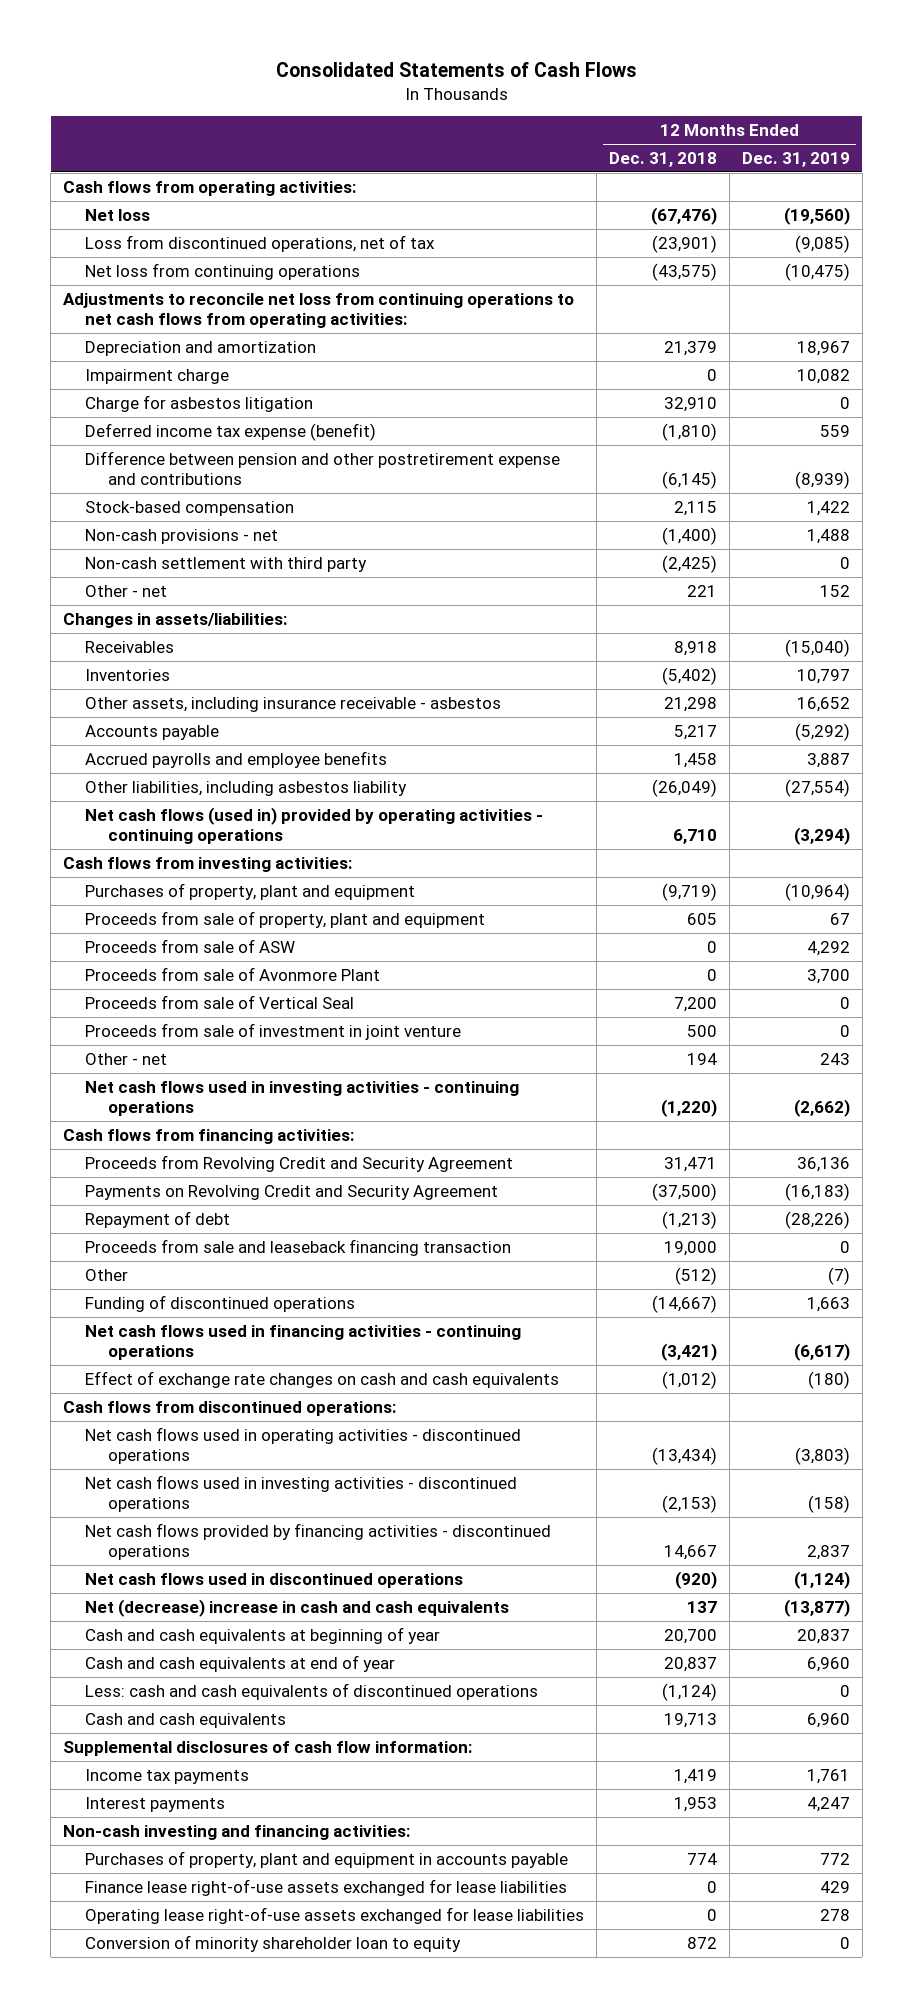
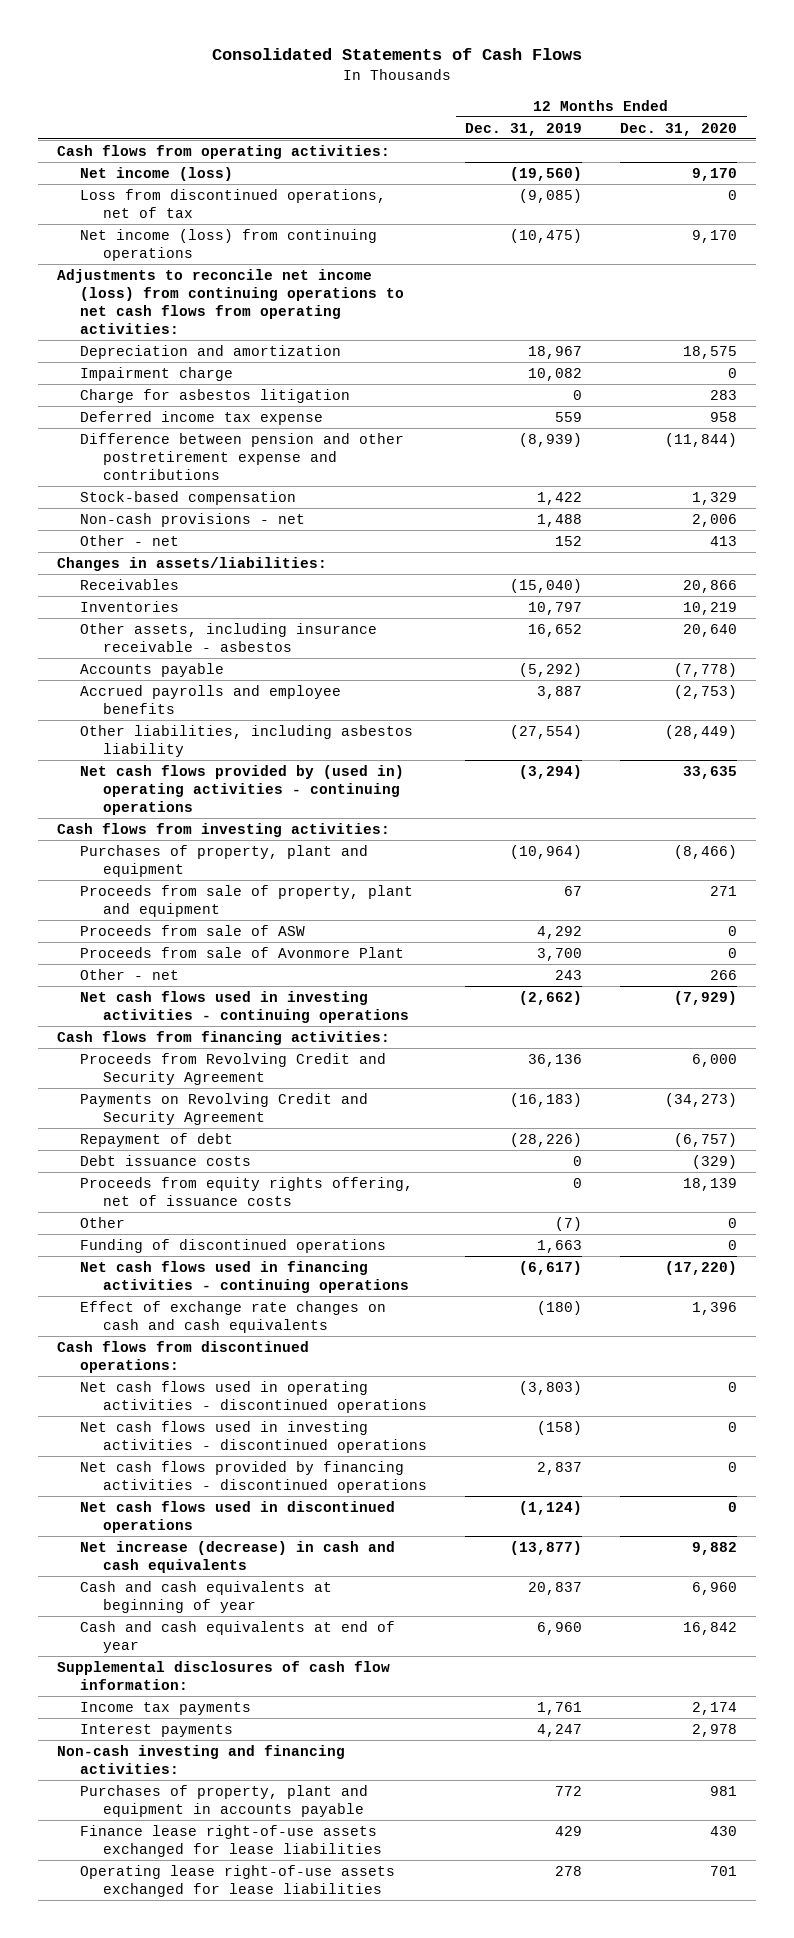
- | 12 Months Ended Dec. 31, 2018 | 12 Months Ended Dec. 31, 2019
+ | 12 Months Ended Dec. 31, 2019 | 12 Months Ended Dec. 31, 2020
- Net loss | (67,476) | (19,560)
+ Net income (loss) | (19,560) | 9,170
- Net loss from continuing operations | (43,575) | (10,475)
- Adjustments to reconcile net loss from continuing operations to net cash flows from operating activities:
+ Net income (loss) from continuing operations | (10,475) | 9,170
+ Adjustments to reconcile net income (loss) from continuing operations to net cash flows from operating activities:
- Deferred income tax expense (benefit) | (1,810) | 559
+ Deferred income tax expense | 559 | 958
- Non-cash settlement with third party | (2,425) | 0
- Net cash flows (used in) provided by operating activities - continuing operations | 6,710 | (3,294)
+ Net cash flows provided by (used in) operating activities - continuing operations | (3,294) | 33,635
- Proceeds from sale of Vertical Seal | 7,200 | 0
- Proceeds from sale of investment in joint venture | 500 | 0
- Proceeds from sale and leaseback financing transaction | 19,000 | 0
+ Debt issuance costs | 0 | (329)
+ Proceeds from equity rights offering, net of issuance costs | 0 | 18,139
- Net (decrease) increase in cash and cash equivalents | 137 | (13,877)
+ Net increase (decrease) in cash and cash equivalents | (13,877) | 9,882
- Less: cash and cash equivalents of discontinued operations | (1,124) | 0
- Cash and cash equivalents | 19,713 | 6,960
- Conversion of minority shareholder loan to equity | 872 | 0

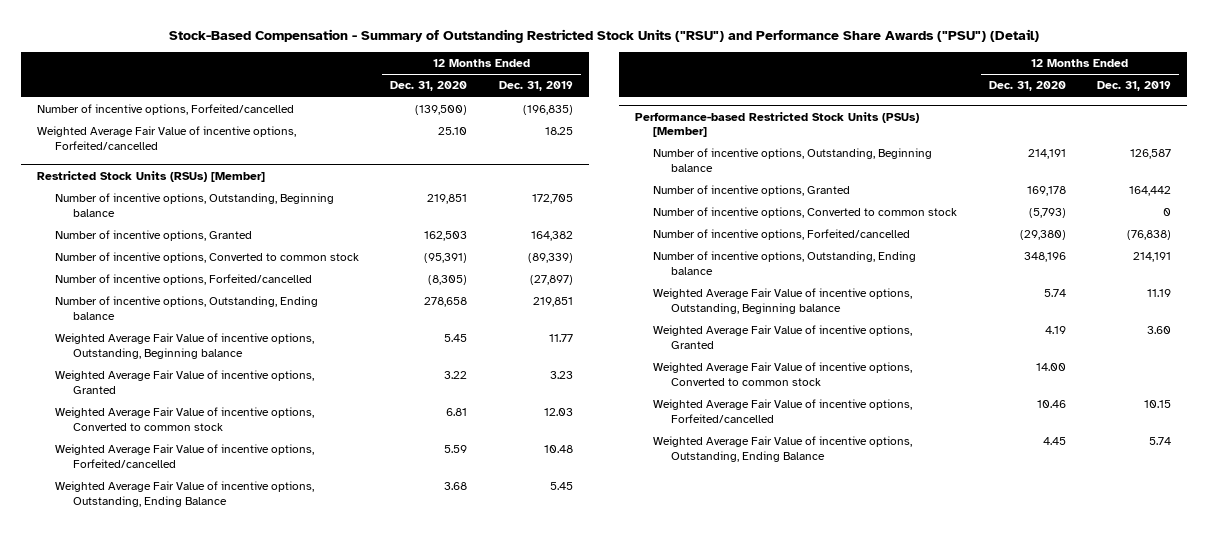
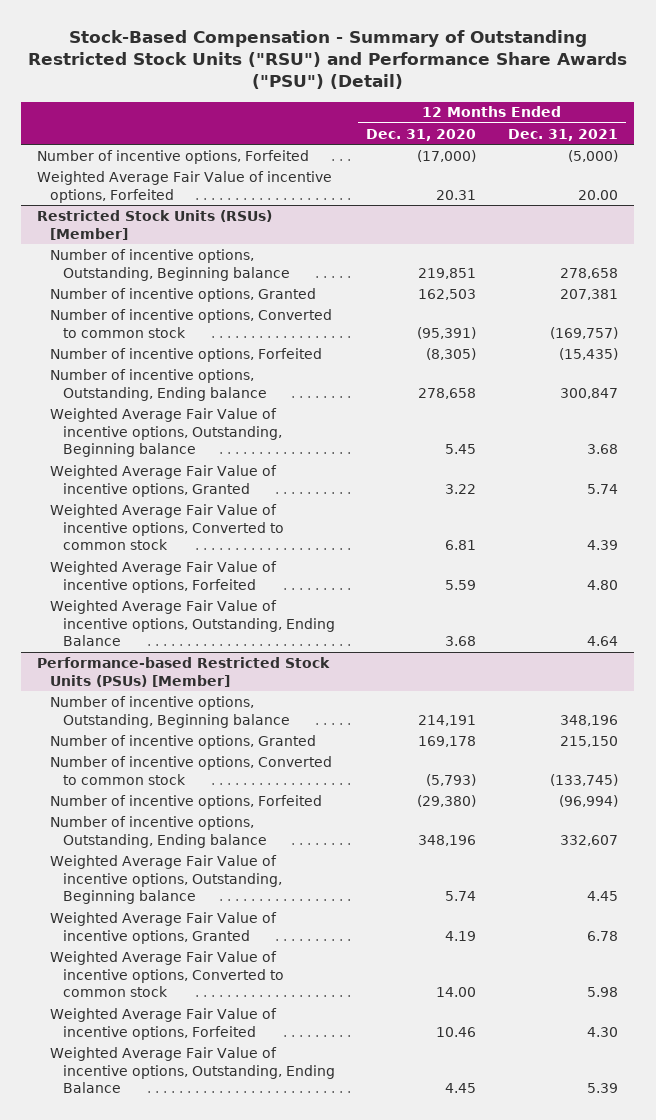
- | 12 Months Ended Dec. 31, 2020 | 12 Months Ended Dec. 31, 2019
+ | 12 Months Ended Dec. 31, 2020 | 12 Months Ended Dec. 31, 2021
- Number of incentive options, Forfeited/cancelled | (139,500) | (196,835)
- Weighted Average Fair Value of incentive options, Forfeited/cancelled | 25.10 | 18.25
+ Number of incentive options, Forfeited | (17,000) | (5,000)
+ Weighted Average Fair Value of incentive options, Forfeited | 20.31 | 20.00
@ Restricted Stock Units (RSUs) [Member]
- Number of incentive options, Forfeited/cancelled | (8,305) | (27,897)
+ Number of incentive options, Forfeited | (8,305) | (15,435)
- Weighted Average Fair Value of incentive options, Forfeited/cancelled | 5.59 | 10.48
+ Weighted Average Fair Value of incentive options, Forfeited | 5.59 | 4.80
@ Performance-based Restricted Stock Units (PSUs) [Member]
- Number of incentive options, Forfeited/cancelled | (29,380) | (76,838)
+ Number of incentive options, Forfeited | (29,380) | (96,994)
- Weighted Average Fair Value of incentive options, Forfeited/cancelled | 10.46 | 10.15
+ Weighted Average Fair Value of incentive options, Forfeited | 10.46 | 4.30

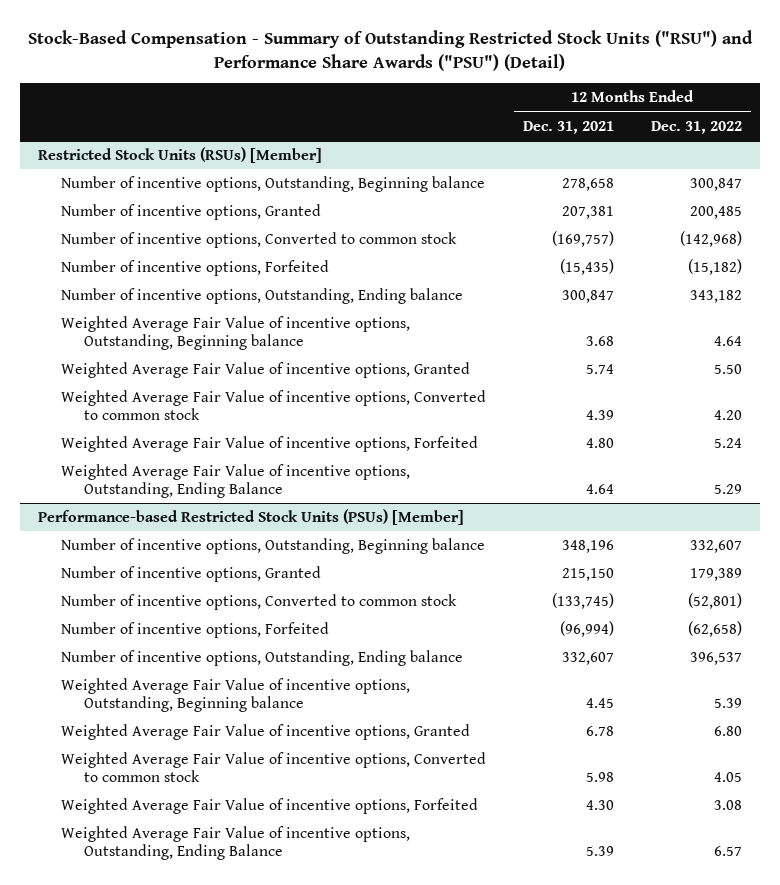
- | 12 Months Ended Dec. 31, 2020 | 12 Months Ended Dec. 31, 2021
+ | 12 Months Ended Dec. 31, 2021 | 12 Months Ended Dec. 31, 2022
- Number of incentive options, Forfeited | (17,000) | (5,000)
- Weighted Average Fair Value of incentive options, Forfeited | 20.31 | 20.00

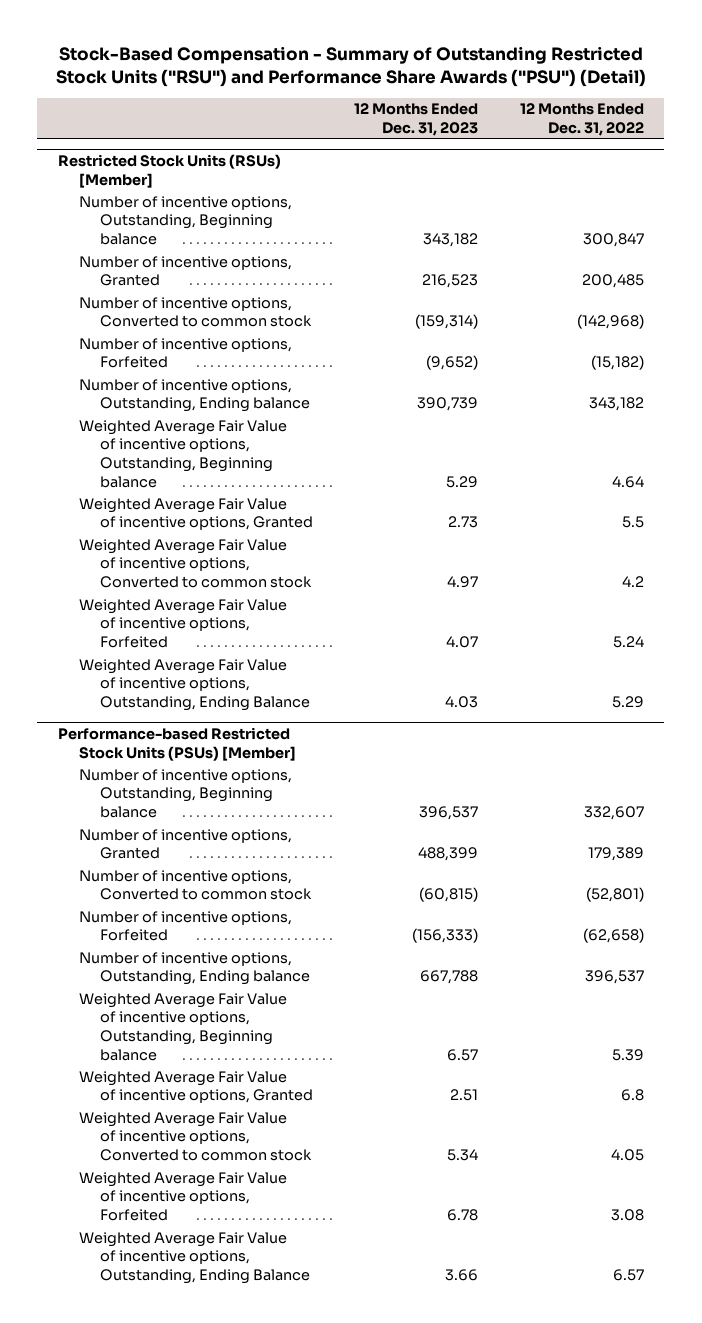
- | 12 Months Ended Dec. 31, 2021 | 12 Months Ended Dec. 31, 2022
+ | 12 Months Ended Dec. 31, 2023 | 12 Months Ended Dec. 31, 2022
@ Restricted Stock Units (RSUs) [Member]
- Weighted Average Fair Value of incentive options, Granted | 5.74 | 5.50
- Weighted Average Fair Value of incentive options, Converted to common stock | 4.39 | 4.20
+ Weighted Average Fair Value of incentive options, Granted | 2.73 | 5.5
+ Weighted Average Fair Value of incentive options, Converted to common stock | 4.97 | 4.2
@ Performance-based Restricted Stock Units (PSUs) [Member]
- Weighted Average Fair Value of incentive options, Granted | 6.78 | 6.80
+ Weighted Average Fair Value of incentive options, Granted | 2.51 | 6.8

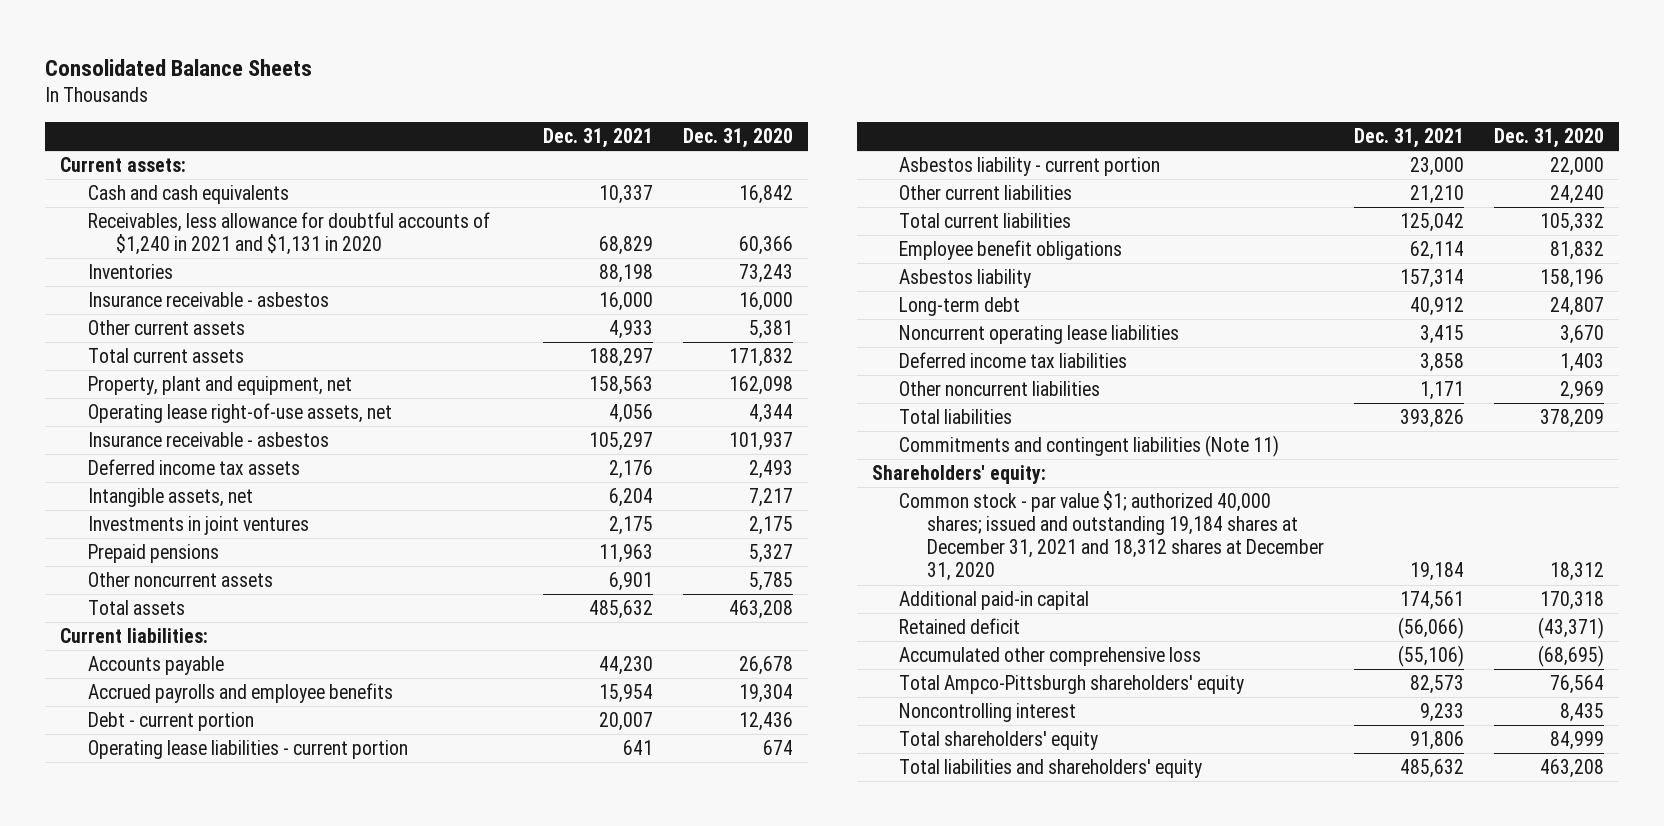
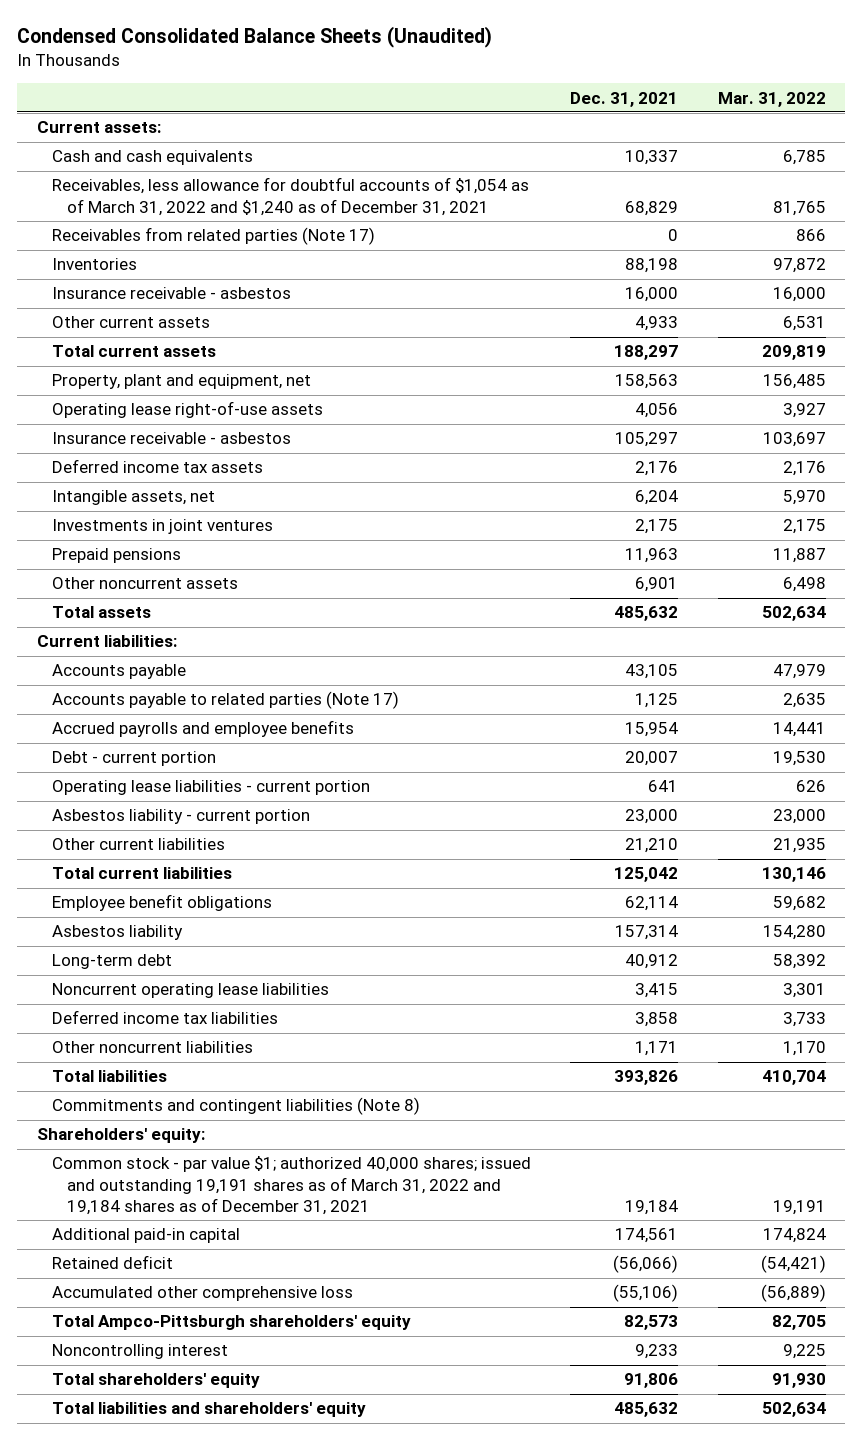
- Consolidated Balance Sheets
+ Condensed Consolidated Balance Sheets (Unaudited)
- | Dec. 31, 2021 | Dec. 31, 2020
+ | Dec. 31, 2021 | Mar. 31, 2022
- Receivables, less allowance for doubtful accounts of $1,240 in 2021 and $1,131 in 2020 | 68,829 | 60,366
+ Receivables, less allowance for doubtful accounts of $1,054 as of March 31, 2022 and $1,240 as of December 31, 2021 | 68,829 | 81,765
+ Receivables from related parties (Note 17) | 0 | 866
- Operating lease right-of-use assets, net | 4,056 | 4,344
+ Operating lease right-of-use assets | 4,056 | 3,927
- Accounts payable | 44,230 | 26,678
+ Accounts payable | 43,105 | 47,979
+ Accounts payable to related parties (Note 17) | 1,125 | 2,635
- Commitments and contingent liabilities (Note 11)
+ Commitments and contingent liabilities (Note 8)
- Common stock - par value $1; authorized 40,000 shares; issued and outstanding 19,184 shares at December 31, 2021 and 18,312 shares at December 31, 2020 | 19,184 | 18,312
+ Common stock - par value $1; authorized 40,000 shares; issued and outstanding 19,191 shares as of March 31, 2022 and 19,184 shares as of December 31, 2021 | 19,184 | 19,191

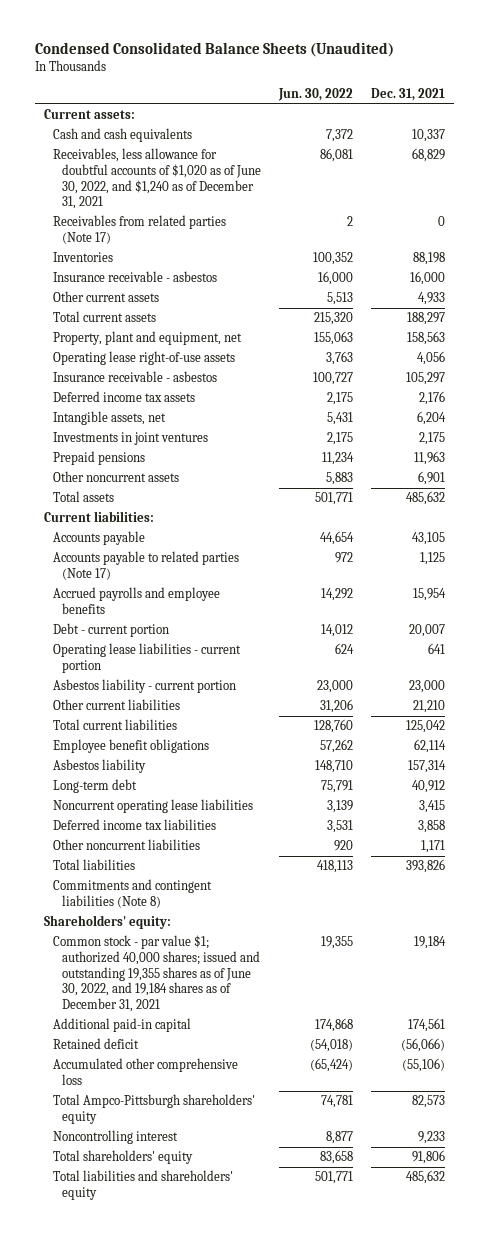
- | Dec. 31, 2021 | Mar. 31, 2022
+ | Jun. 30, 2022 | Dec. 31, 2021
- Receivables, less allowance for doubtful accounts of $1,054 as of March 31, 2022 and $1,240 as of December 31, 2021 | 68,829 | 81,765
+ Receivables, less allowance for doubtful accounts of $1,020 as of June 30, 2022, and $1,240 as of December 31, 2021 | 86,081 | 68,829
- Common stock - par value $1; authorized 40,000 shares; issued and outstanding 19,191 shares as of March 31, 2022 and 19,184 shares as of December 31, 2021 | 19,184 | 19,191
+ Common stock - par value $1; authorized 40,000 shares; issued and outstanding 19,355 shares as of June 30, 2022, and 19,184 shares as of December 31, 2021 | 19,355 | 19,184

